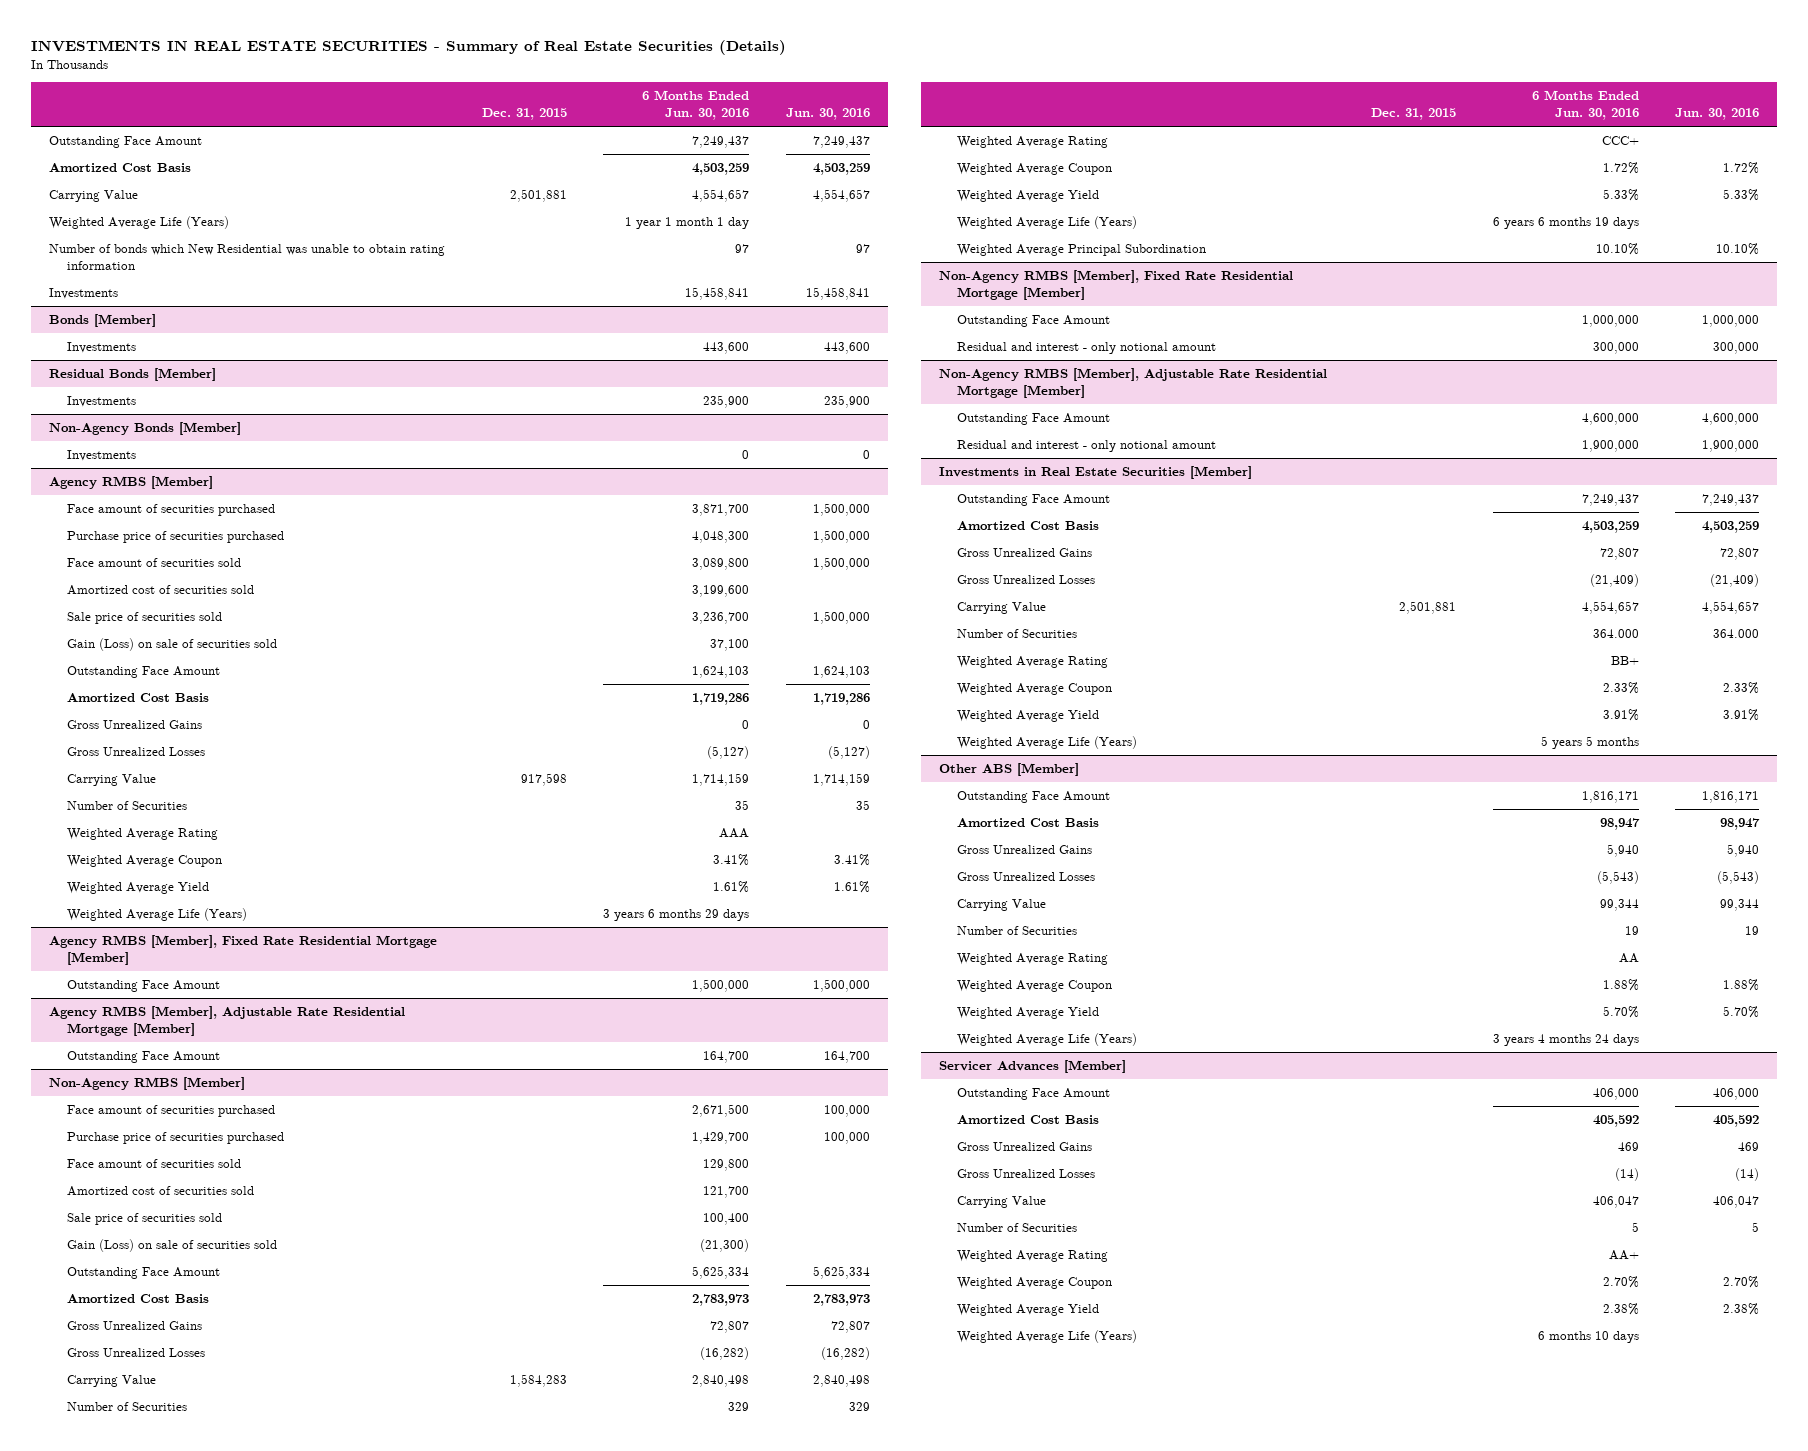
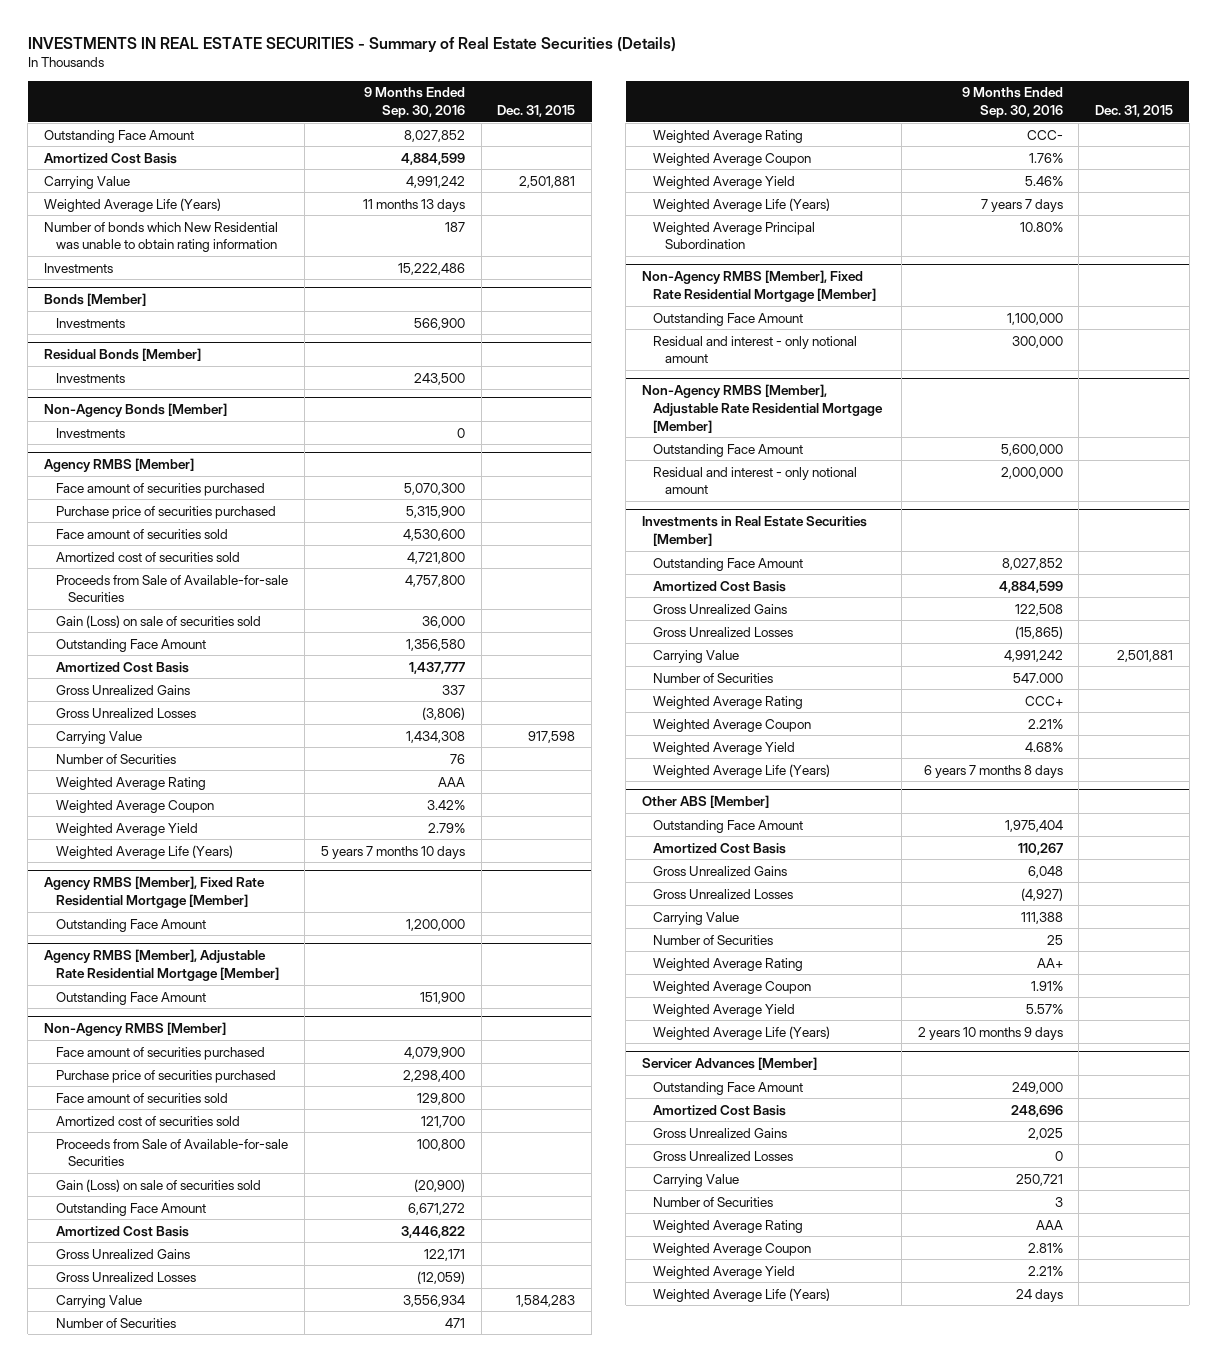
- | Dec. 31, 2015 | 6 Months Ended Jun. 30, 2016 | Jun. 30, 2016
+ | 9 Months Ended Sep. 30, 2016 | Dec. 31, 2015
@ Agency RMBS [Member]
- Sale price of securities sold | | 3,236,700 | 1,500,000
+ Proceeds from Sale of Available-for-sale Securities | 4,757,800 |
@ Non-Agency RMBS [Member]
- Sale price of securities sold | | 100,400 |
+ Proceeds from Sale of Available-for-sale Securities | 100,800 |

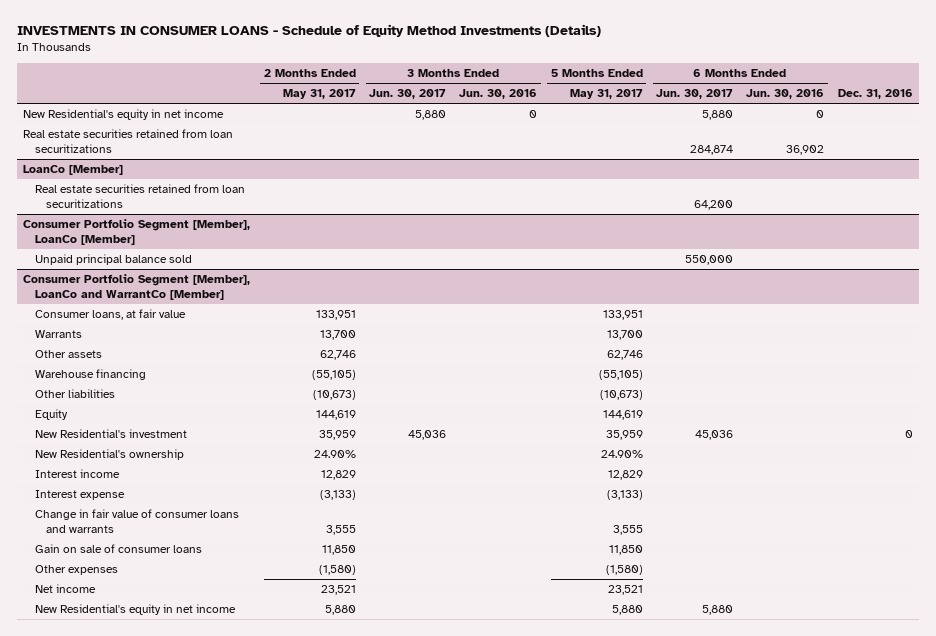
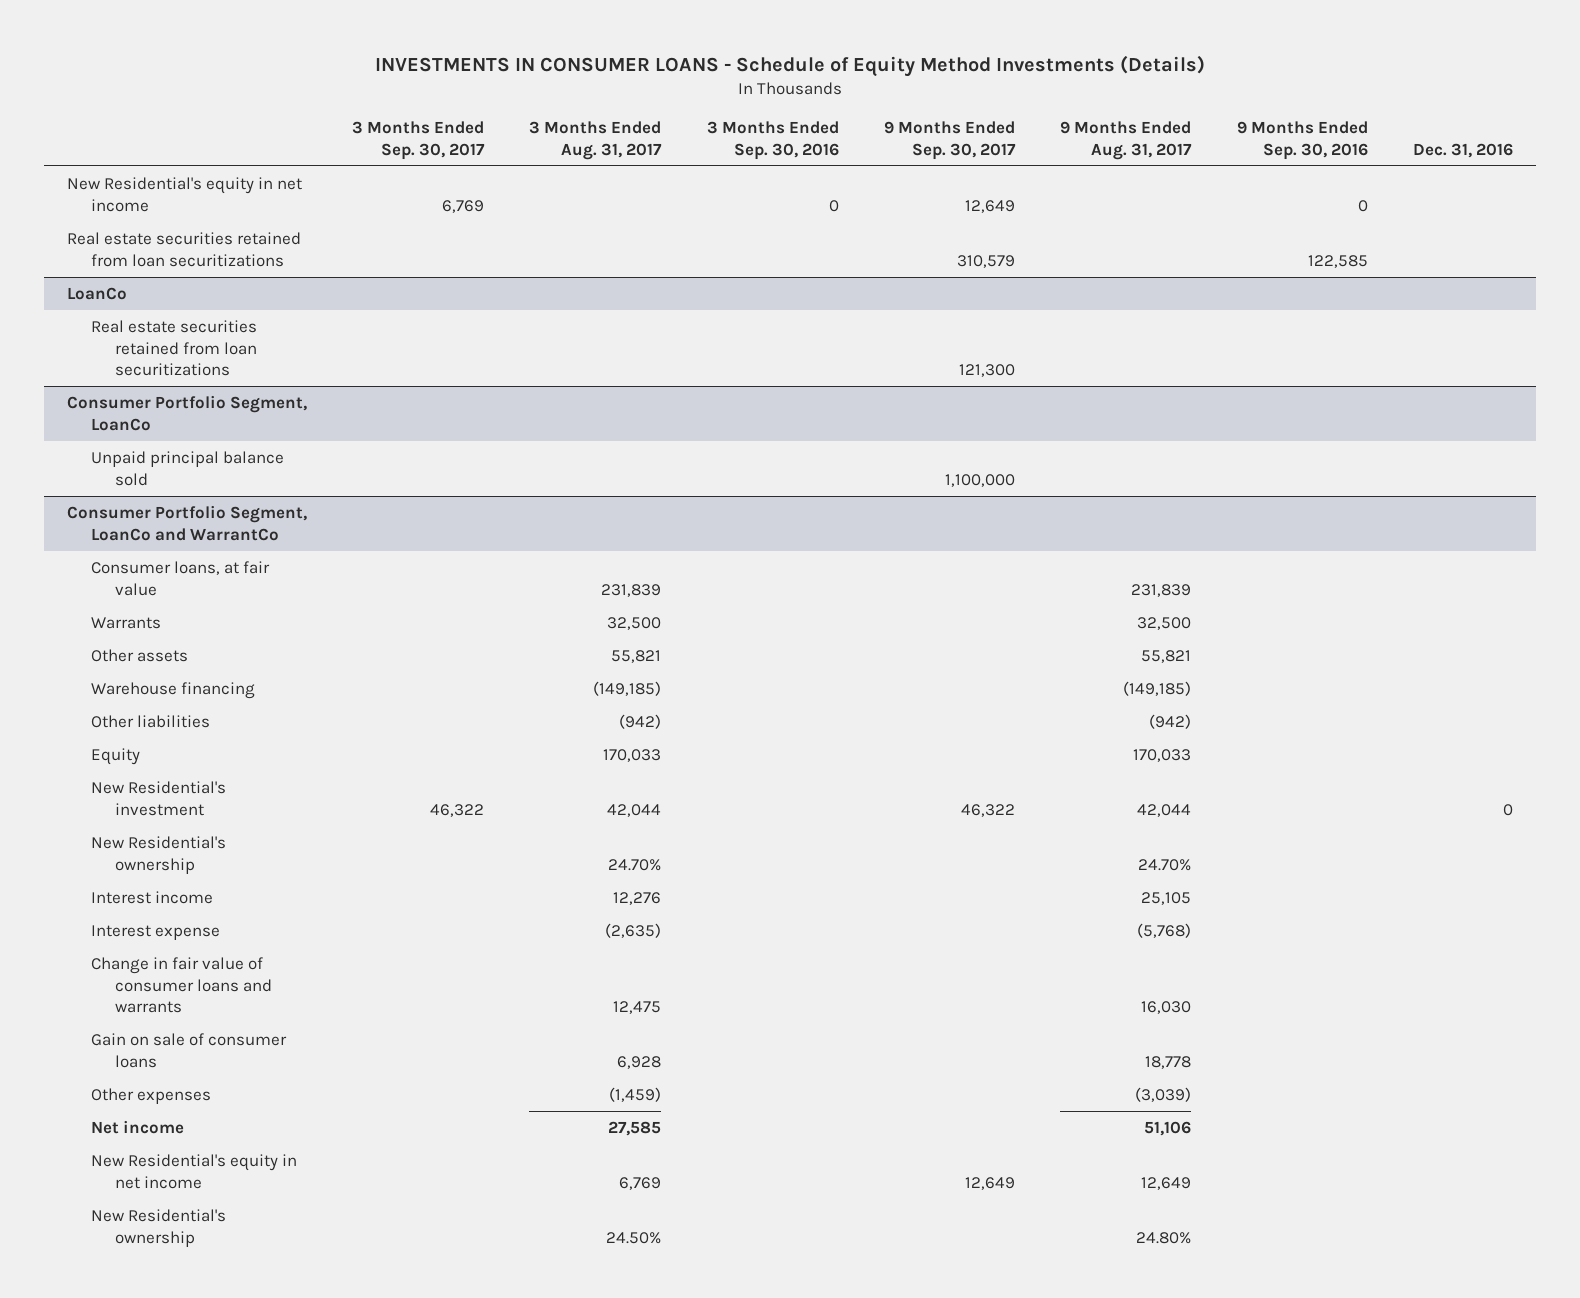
- | 2 Months Ended May 31, 2017 | 3 Months Ended Jun. 30, 2017 | 3 Months Ended Jun. 30, 2016 | 5 Months Ended May 31, 2017 | 6 Months Ended Jun. 30, 2017 | 6 Months Ended Jun. 30, 2016 | Dec. 31, 2016
+ | 3 Months Ended Sep. 30, 2017 | 3 Months Ended Aug. 31, 2017 | 3 Months Ended Sep. 30, 2016 | 9 Months Ended Sep. 30, 2017 | 9 Months Ended Aug. 31, 2017 | 9 Months Ended Sep. 30, 2016 | Dec. 31, 2016
- LoanCo [Member]
+ LoanCo
- Consumer Portfolio Segment [Member], LoanCo [Member]
+ Consumer Portfolio Segment, LoanCo
- Consumer Portfolio Segment [Member], LoanCo and WarrantCo [Member]
+ Consumer Portfolio Segment, LoanCo and WarrantCo
+ New Residential's ownership | | 24.50% | | | 24.80% | |

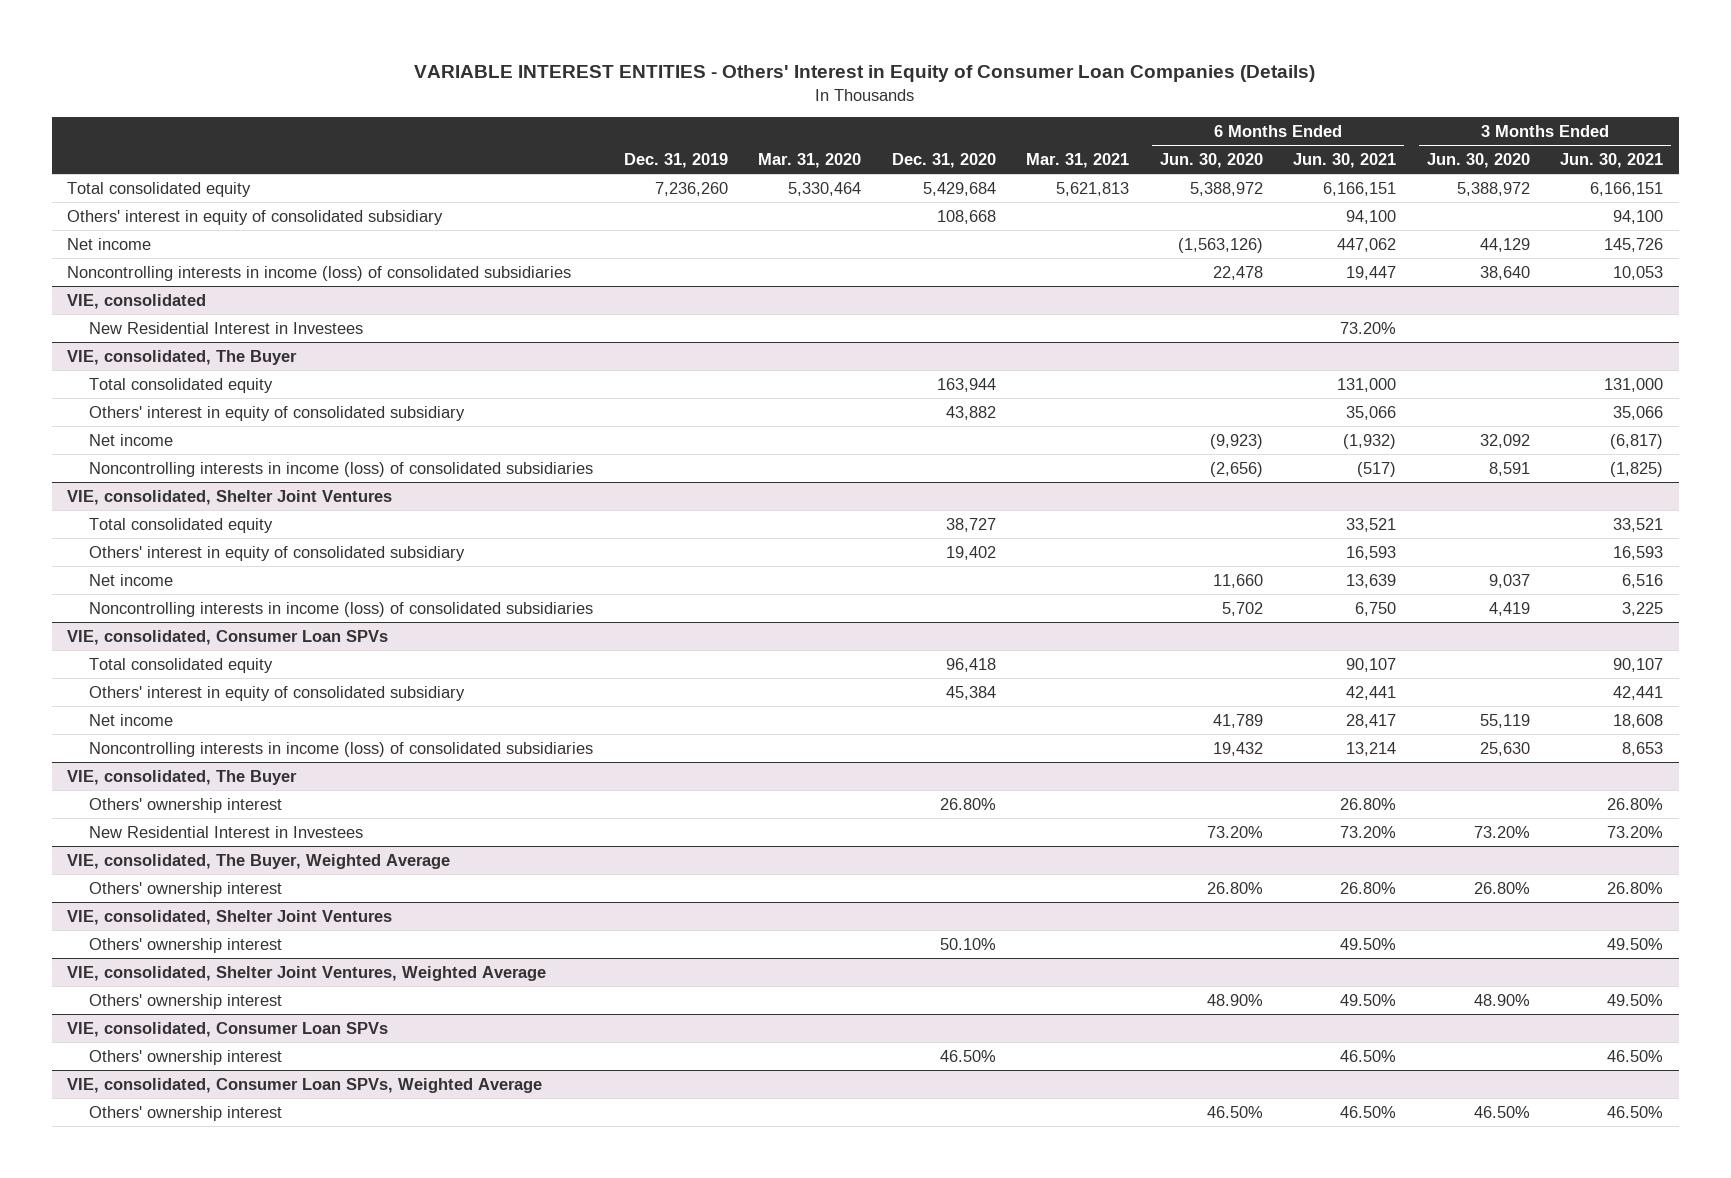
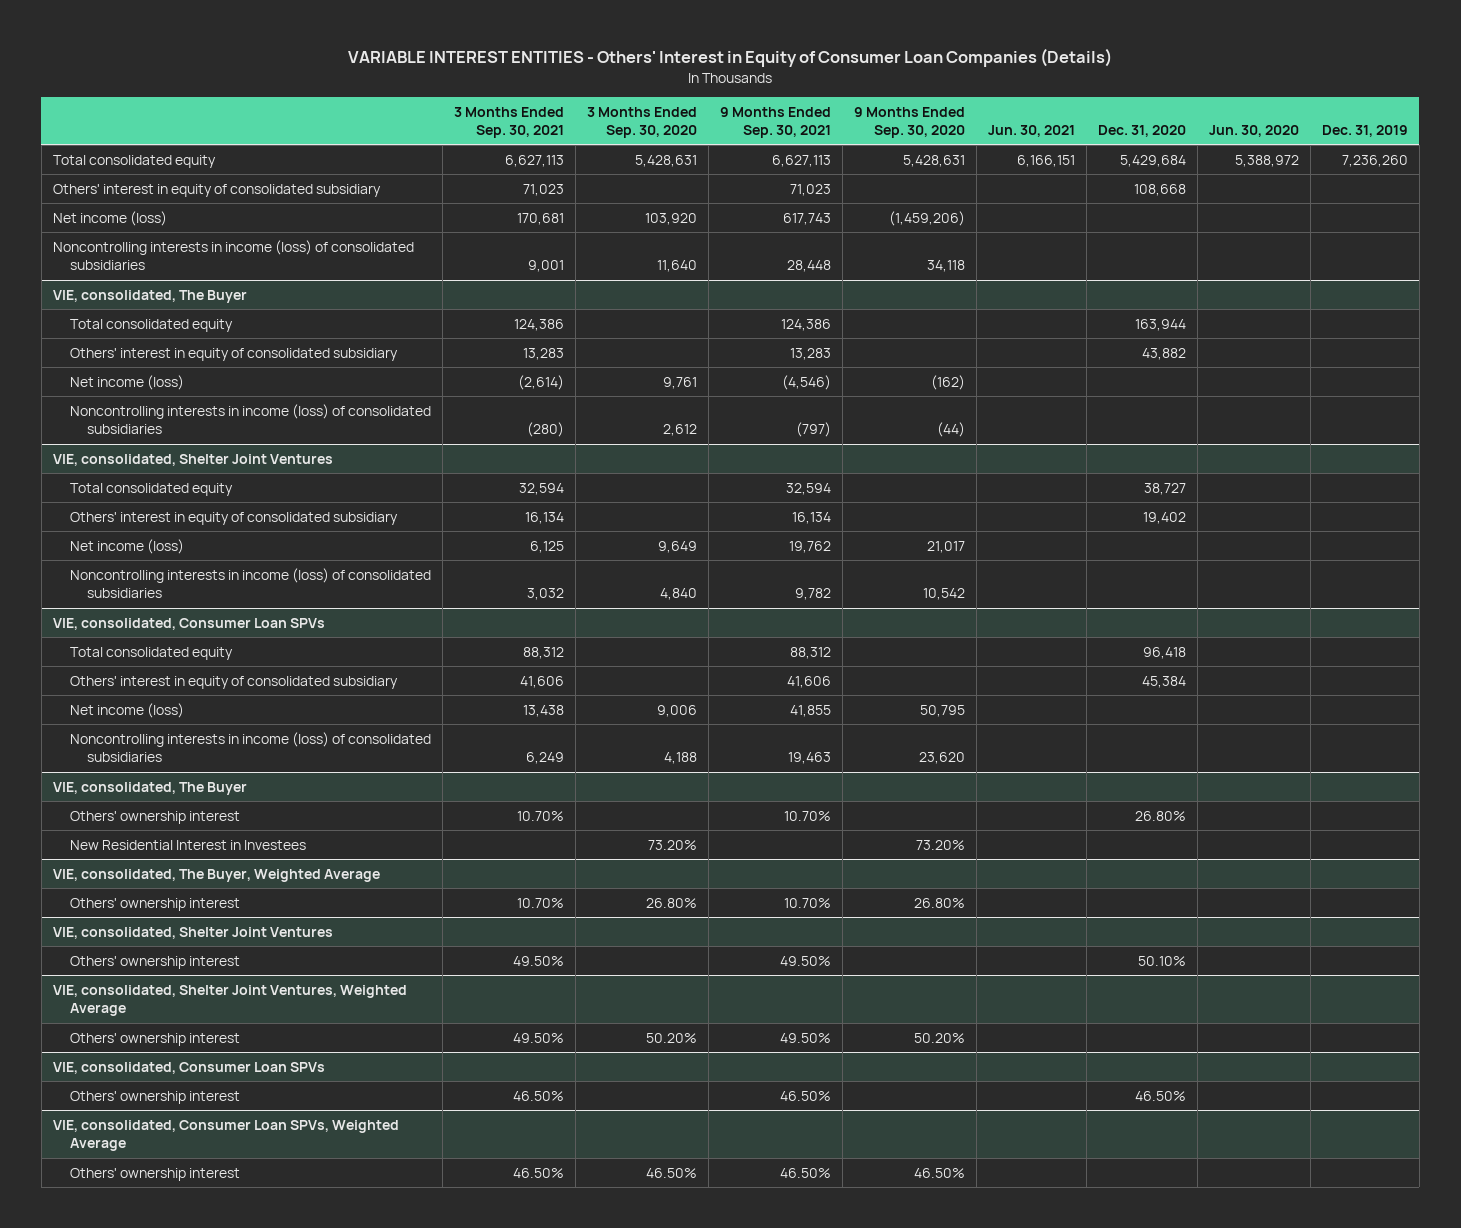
- | Dec. 31, 2019 | Mar. 31, 2020 | Dec. 31, 2020 | Mar. 31, 2021 | 6 Months Ended Jun. 30, 2020 | 6 Months Ended Jun. 30, 2021 | 3 Months Ended Jun. 30, 2020 | 3 Months Ended Jun. 30, 2021
+ | 3 Months Ended Sep. 30, 2021 | 3 Months Ended Sep. 30, 2020 | 9 Months Ended Sep. 30, 2021 | 9 Months Ended Sep. 30, 2020 | Jun. 30, 2021 | Dec. 31, 2020 | Jun. 30, 2020 | Dec. 31, 2019
- Net income | | | | | (1,563,126) | 447,062 | 44,129 | 145,726
+ Net income (loss) | 170,681 | 103,920 | 617,743 | (1,459,206) | | | |
- VIE, consolidated
- New Residential Interest in Investees | | | | | | 73.20% | |
@ VIE, consolidated, The Buyer
- Net income | | | | | (9,923) | (1,932) | 32,092 | (6,817)
+ Net income (loss) | (2,614) | 9,761 | (4,546) | (162) | | | |
@ VIE, consolidated, Shelter Joint Ventures
- Net income | | | | | 11,660 | 13,639 | 9,037 | 6,516
+ Net income (loss) | 6,125 | 9,649 | 19,762 | 21,017 | | | |
@ VIE, consolidated, Consumer Loan SPVs
- Net income | | | | | 41,789 | 28,417 | 55,119 | 18,608
+ Net income (loss) | 13,438 | 9,006 | 41,855 | 50,795 | | | |

